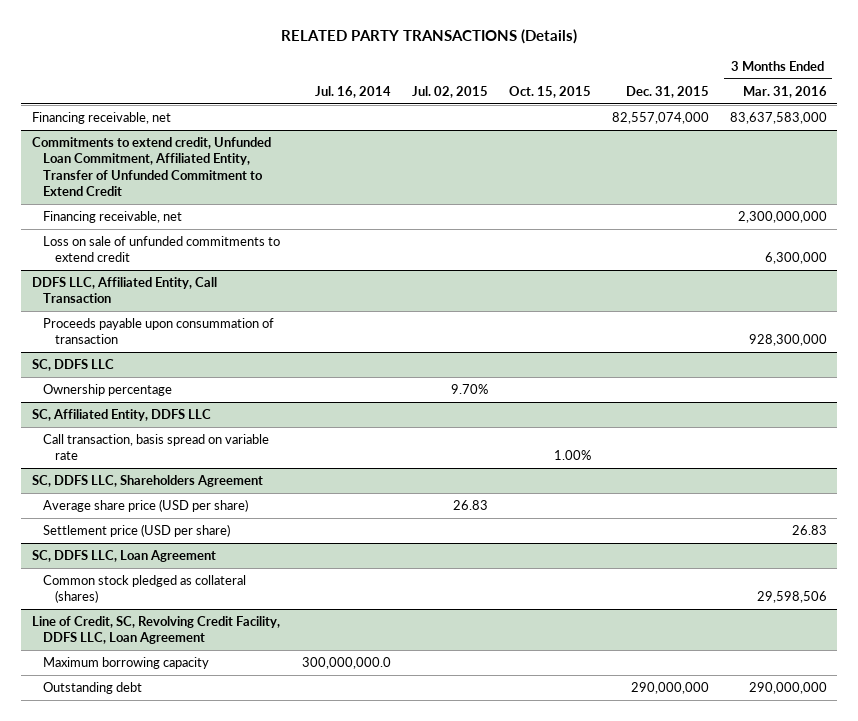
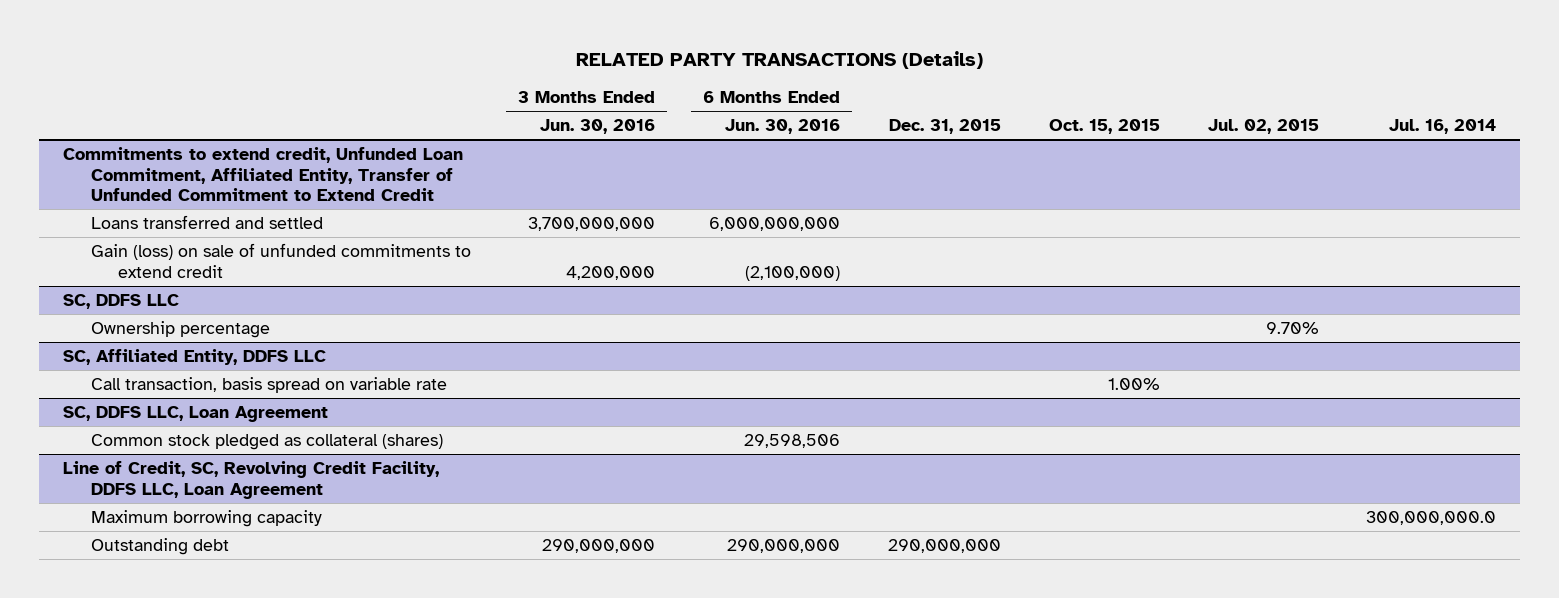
- | Jul. 16, 2014 | Jul. 02, 2015 | Oct. 15, 2015 | Dec. 31, 2015 | 3 Months Ended Mar. 31, 2016
+ | 3 Months Ended Jun. 30, 2016 | 6 Months Ended Jun. 30, 2016 | Dec. 31, 2015 | Oct. 15, 2015 | Jul. 02, 2015 | Jul. 16, 2014
- Financing receivable, net | | | | 82,557,074,000 | 83,637,583,000
@ Commitments to extend credit, Unfunded Loan Commitment, Affiliated Entity, Transfer of Unfunded Commitment to Extend Credit
- Financing receivable, net | | | | | 2,300,000,000
- Loss on sale of unfunded commitments to extend credit | | | | | 6,300,000
- DDFS LLC, Affiliated Entity, Call Transaction
- Proceeds payable upon consummation of transaction | | | | | 928,300,000
@ Commitments to extend credit, Unfunded Loan Commitment, Affiliated Entity, Transfer of Unfunded Commitment to Extend Credit
+ Loans transferred and settled | 3,700,000,000 | 6,000,000,000 | | | |
+ Gain (loss) on sale of unfunded commitments to extend credit | 4,200,000 | (2,100,000) | | | |
- SC, DDFS LLC, Shareholders Agreement
- Average share price (USD per share) | | 26.83 | | |
- Settlement price (USD per share) | | | | | 26.83

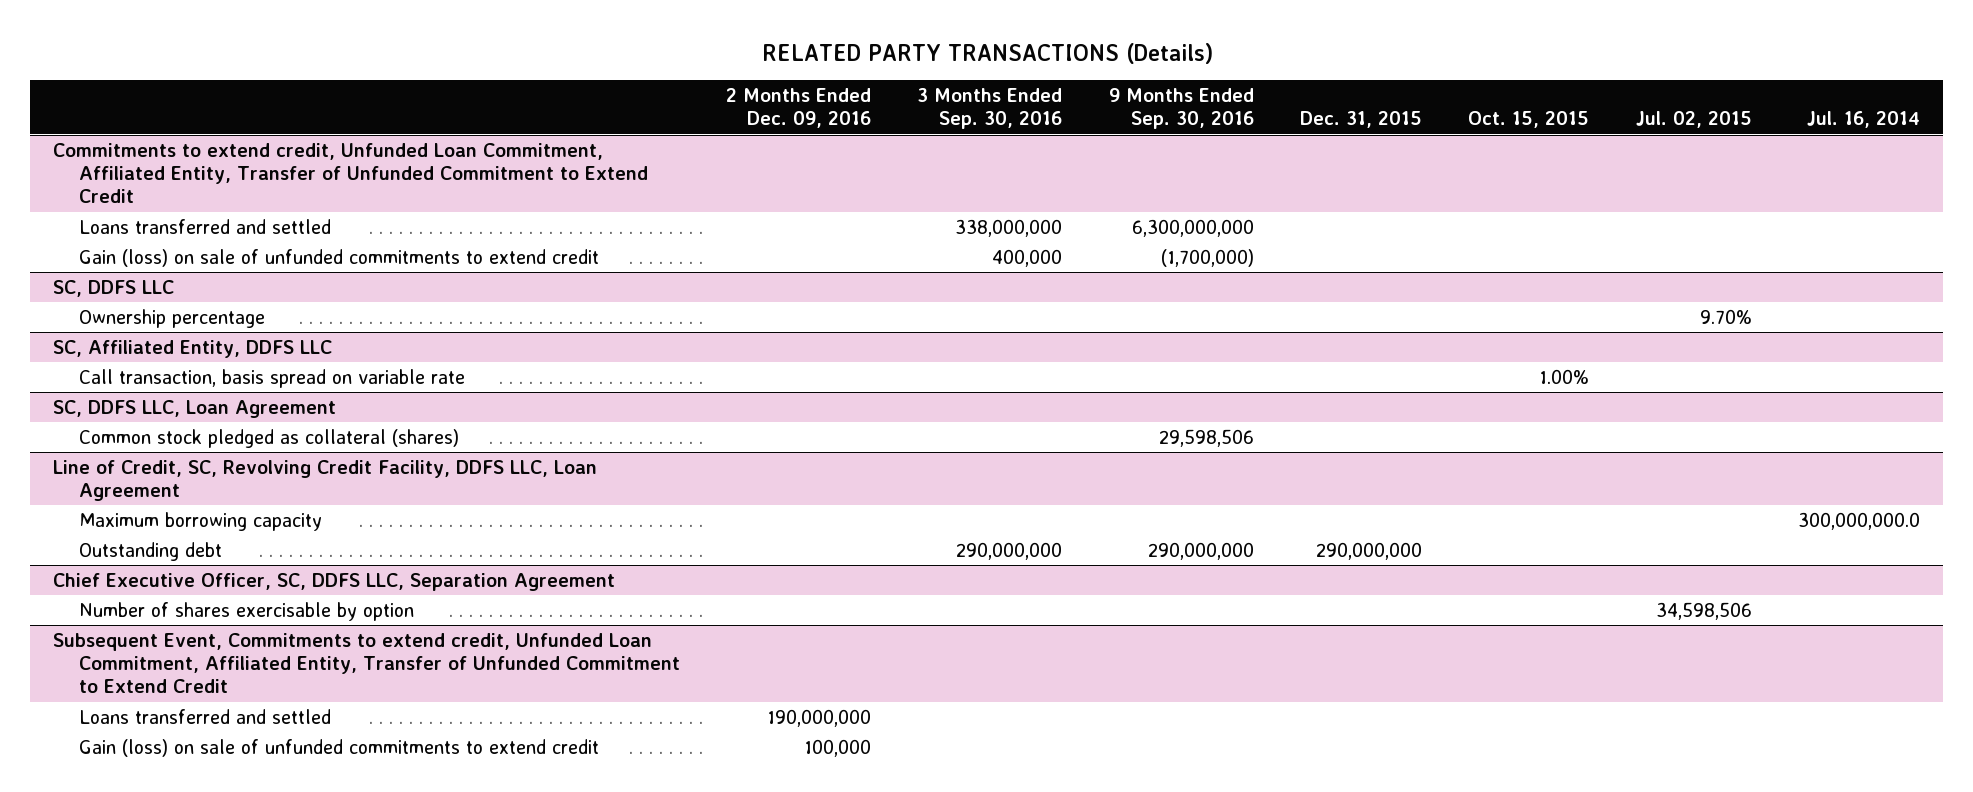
- | 3 Months Ended Jun. 30, 2016 | 6 Months Ended Jun. 30, 2016 | Dec. 31, 2015 | Oct. 15, 2015 | Jul. 02, 2015 | Jul. 16, 2014
+ | 2 Months Ended Dec. 09, 2016 | 3 Months Ended Sep. 30, 2016 | 9 Months Ended Sep. 30, 2016 | Dec. 31, 2015 | Oct. 15, 2015 | Jul. 02, 2015 | Jul. 16, 2014
+ Chief Executive Officer, SC, DDFS LLC, Separation Agreement
+ Number of shares exercisable by option | | | | | | 34,598,506 |
+ Subsequent Event, Commitments to extend credit, Unfunded Loan Commitment, Affiliated Entity, Transfer of Unfunded Commitment to Extend Credit
+ Loans transferred and settled | 190,000,000 | | | | | |
+ Gain (loss) on sale of unfunded commitments to extend credit | 100,000 | | | | | |

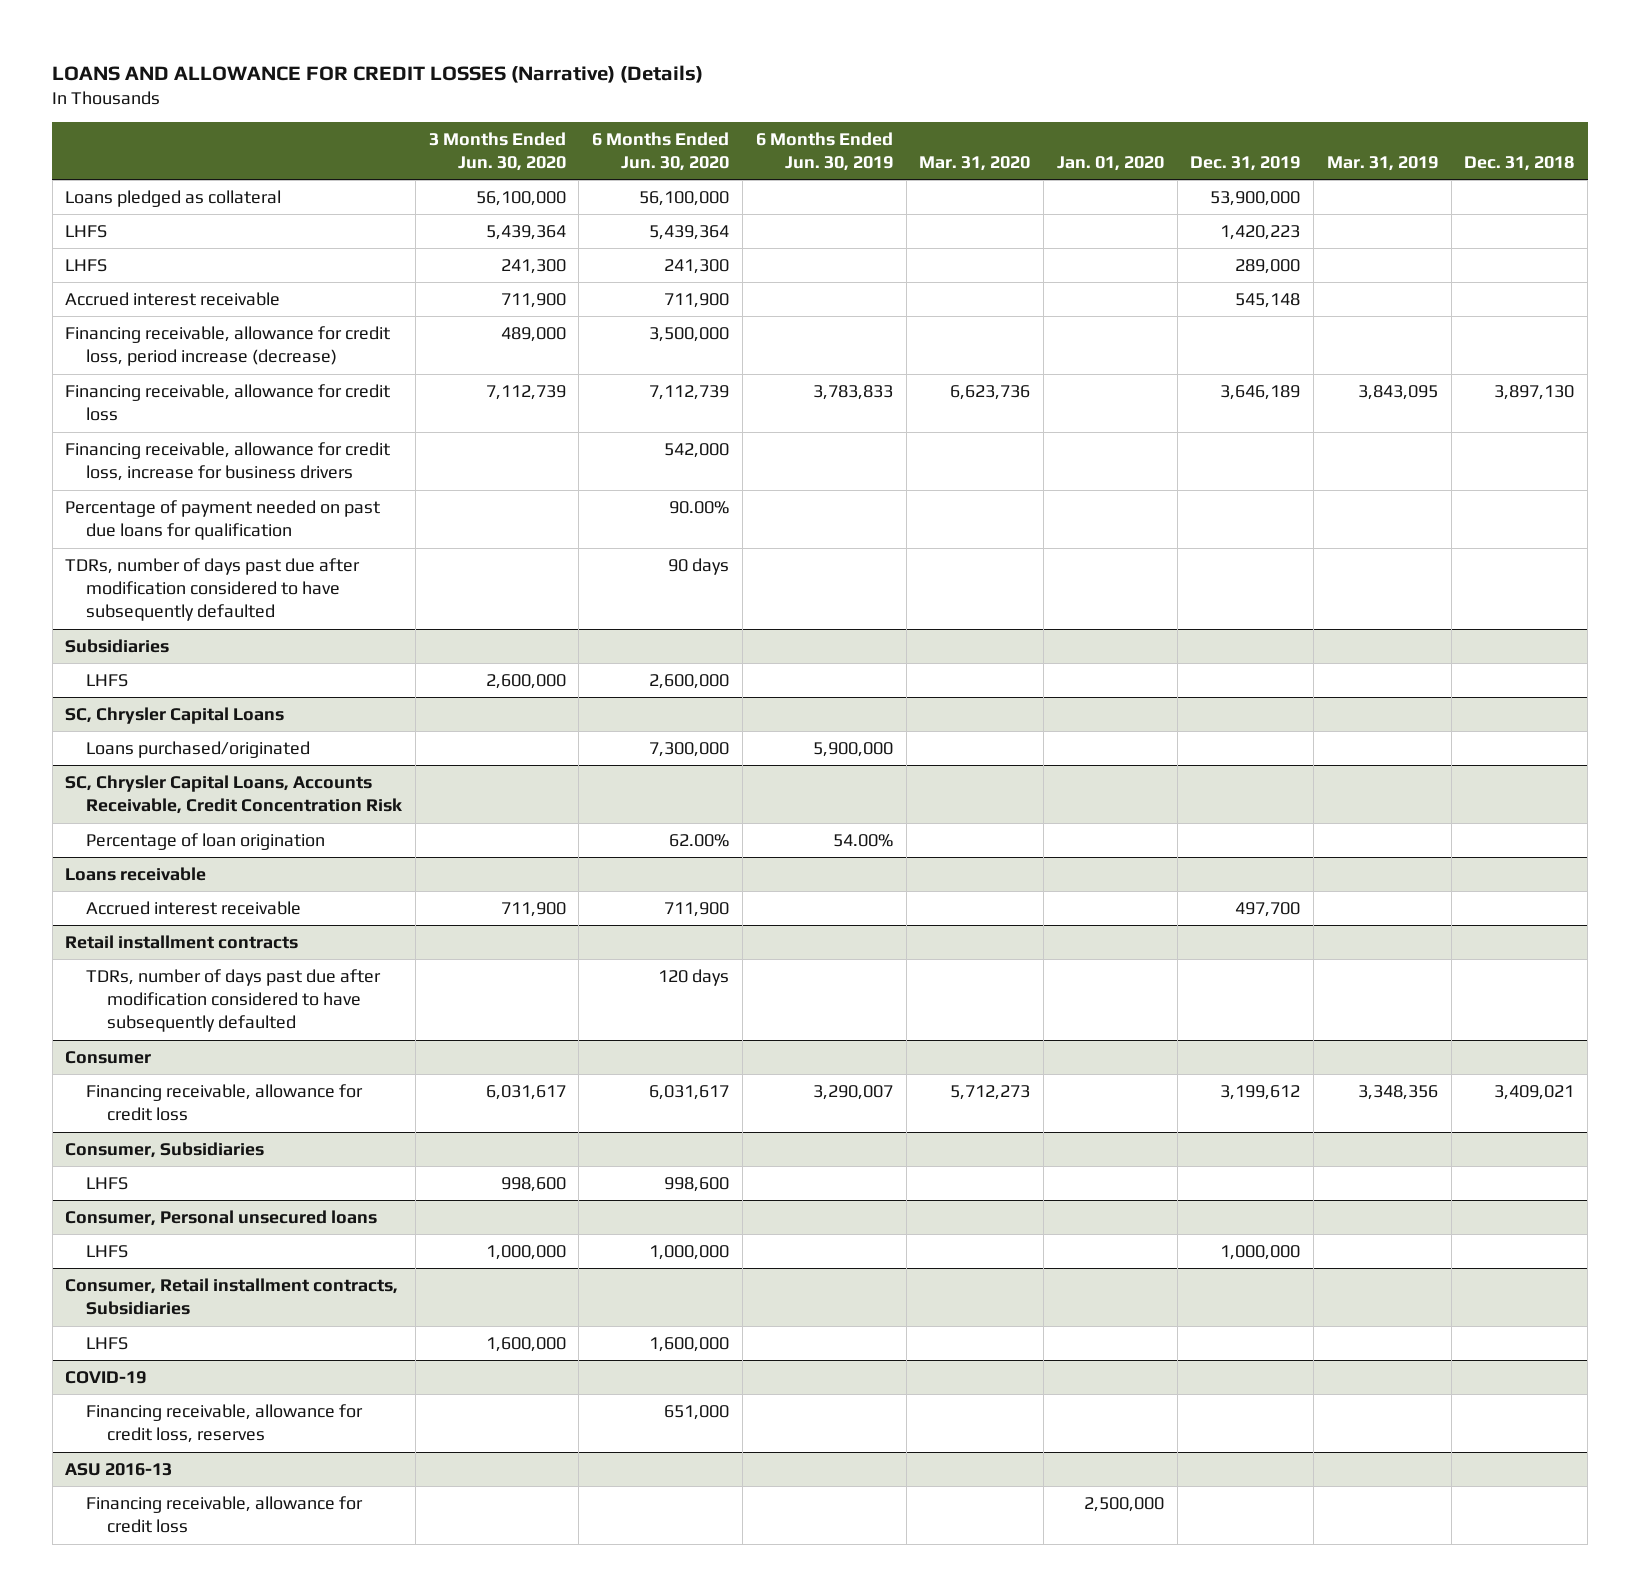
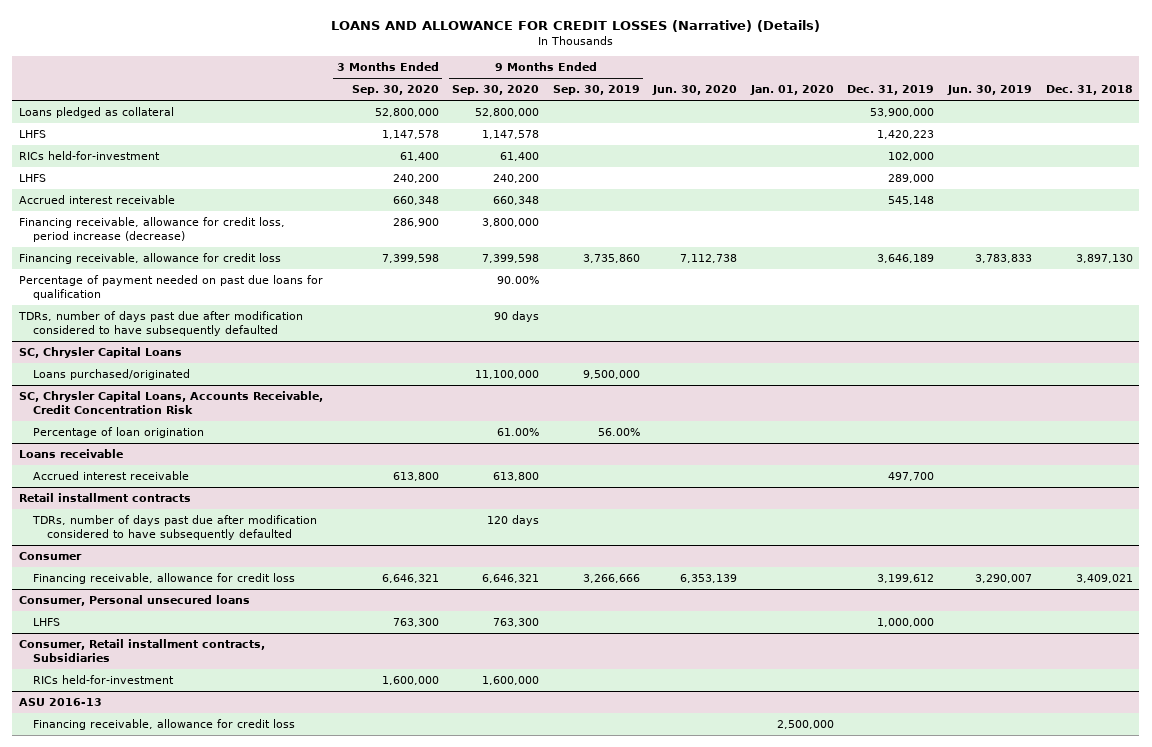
- | 3 Months Ended Jun. 30, 2020 | 6 Months Ended Jun. 30, 2020 | 6 Months Ended Jun. 30, 2019 | Mar. 31, 2020 | Jan. 01, 2020 | Dec. 31, 2019 | Mar. 31, 2019 | Dec. 31, 2018
+ | 3 Months Ended Sep. 30, 2020 | 9 Months Ended Sep. 30, 2020 | 9 Months Ended Sep. 30, 2019 | Jun. 30, 2020 | Jan. 01, 2020 | Dec. 31, 2019 | Jun. 30, 2019 | Dec. 31, 2018
+ RICs held-for-investment | 61,400 | 61,400 | | | | 102,000 | |
- Financing receivable, allowance for credit loss, increase for business drivers | | 542,000 | | | | | |
- Subsidiaries
- LHFS | 2,600,000 | 2,600,000 | | | | | |
- Consumer, Subsidiaries
- LHFS | 998,600 | 998,600 | | | | | |
@ Consumer, Retail installment contracts, Subsidiaries
- LHFS | 1,600,000 | 1,600,000 | | | | | |
- COVID-19
- Financing receivable, allowance for credit loss, reserves | | 651,000 | | | | | |
@ Consumer, Retail installment contracts, Subsidiaries
+ RICs held-for-investment | 1,600,000 | 1,600,000 | | | | | |

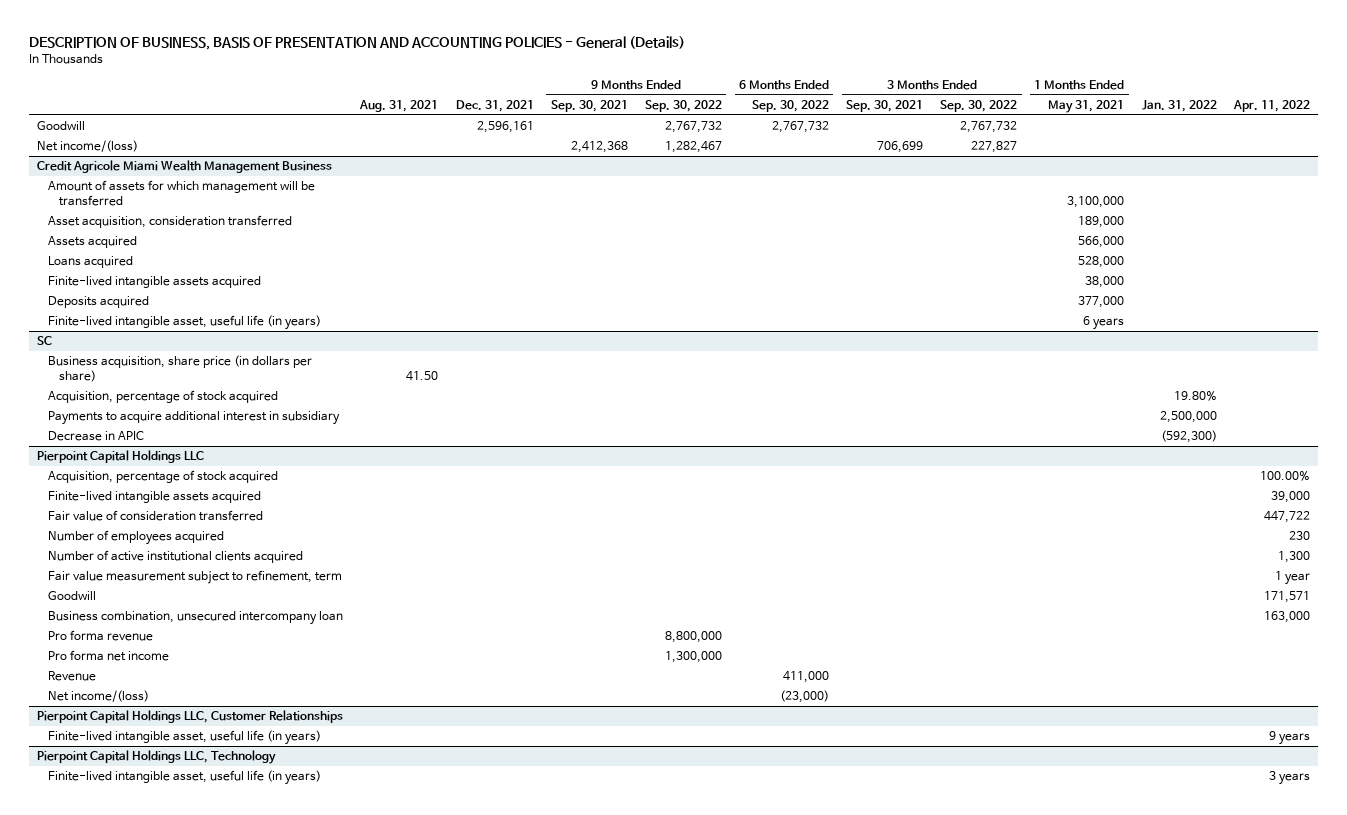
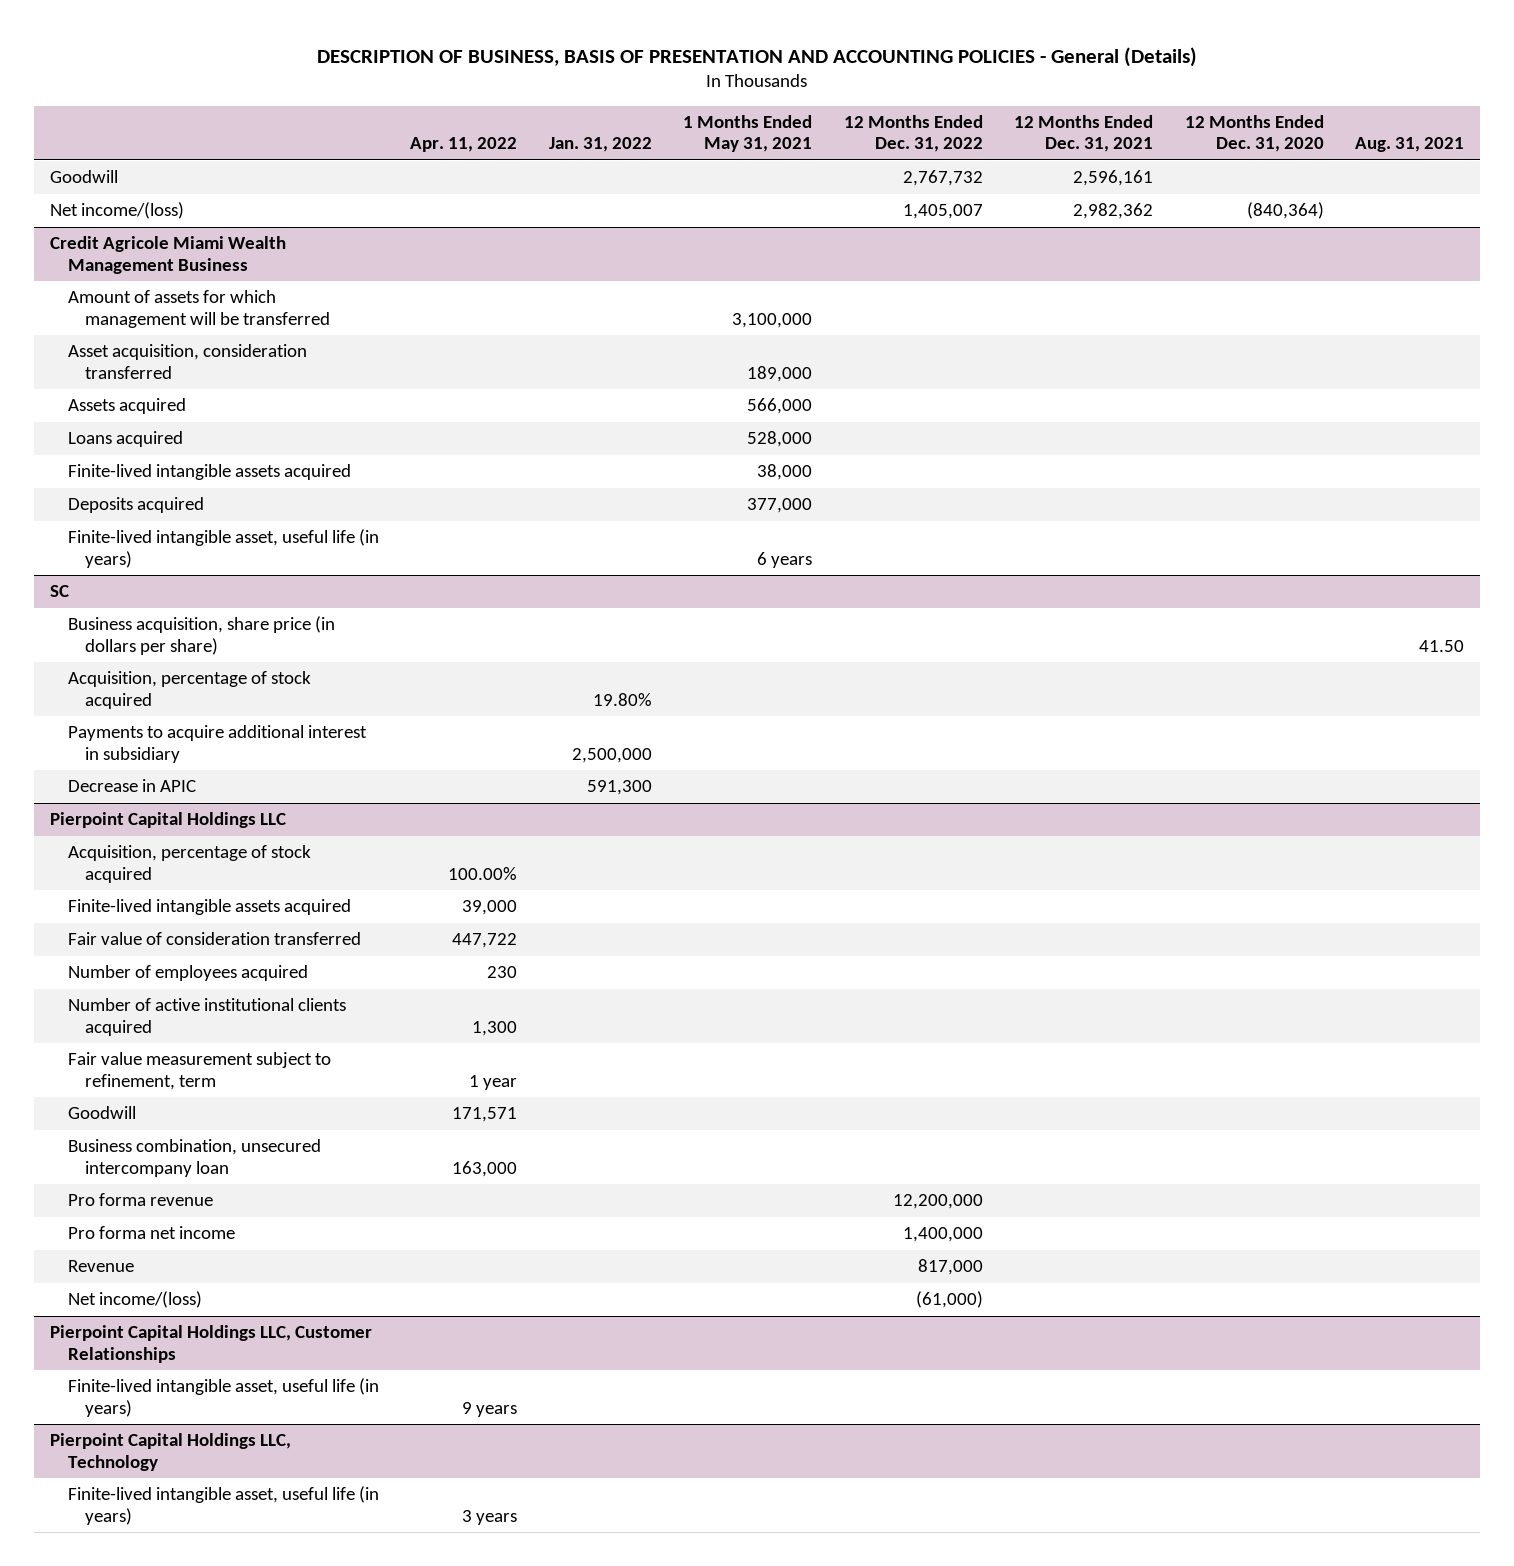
- | Aug. 31, 2021 | Dec. 31, 2021 | 9 Months Ended Sep. 30, 2021 | 9 Months Ended Sep. 30, 2022 | 6 Months Ended Sep. 30, 2022 | 3 Months Ended Sep. 30, 2021 | 3 Months Ended Sep. 30, 2022 | 1 Months Ended May 31, 2021 | Jan. 31, 2022 | Apr. 11, 2022
+ | Apr. 11, 2022 | Jan. 31, 2022 | 1 Months Ended May 31, 2021 | 12 Months Ended Dec. 31, 2022 | 12 Months Ended Dec. 31, 2021 | 12 Months Ended Dec. 31, 2020 | Aug. 31, 2021
@ SC
- Decrease in APIC | | | | | | | | | (592,300) |
+ Decrease in APIC | | 591,300 | | | | |

